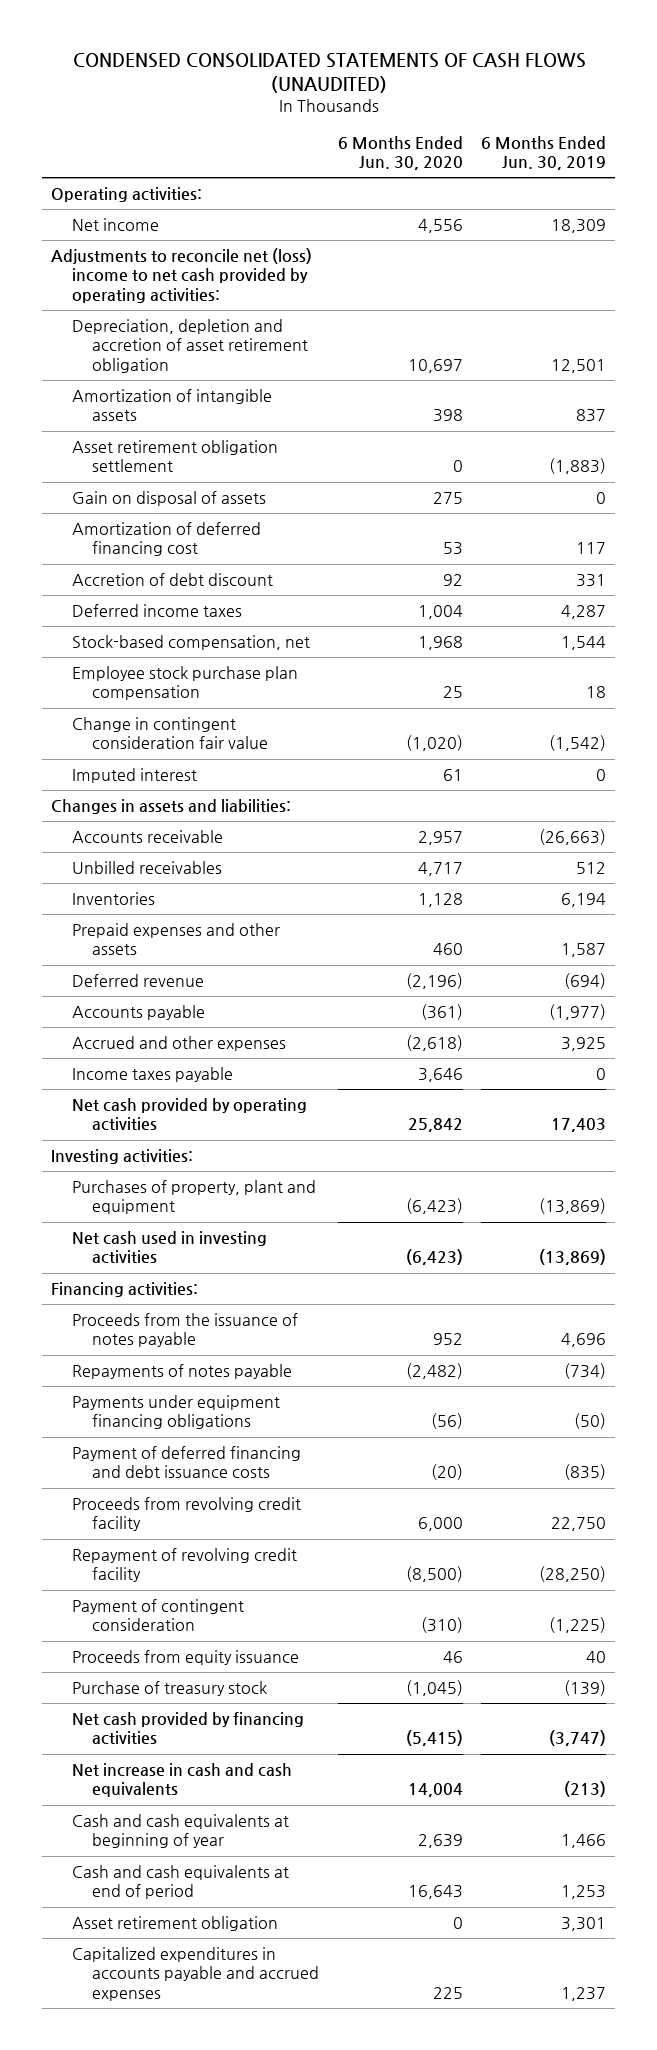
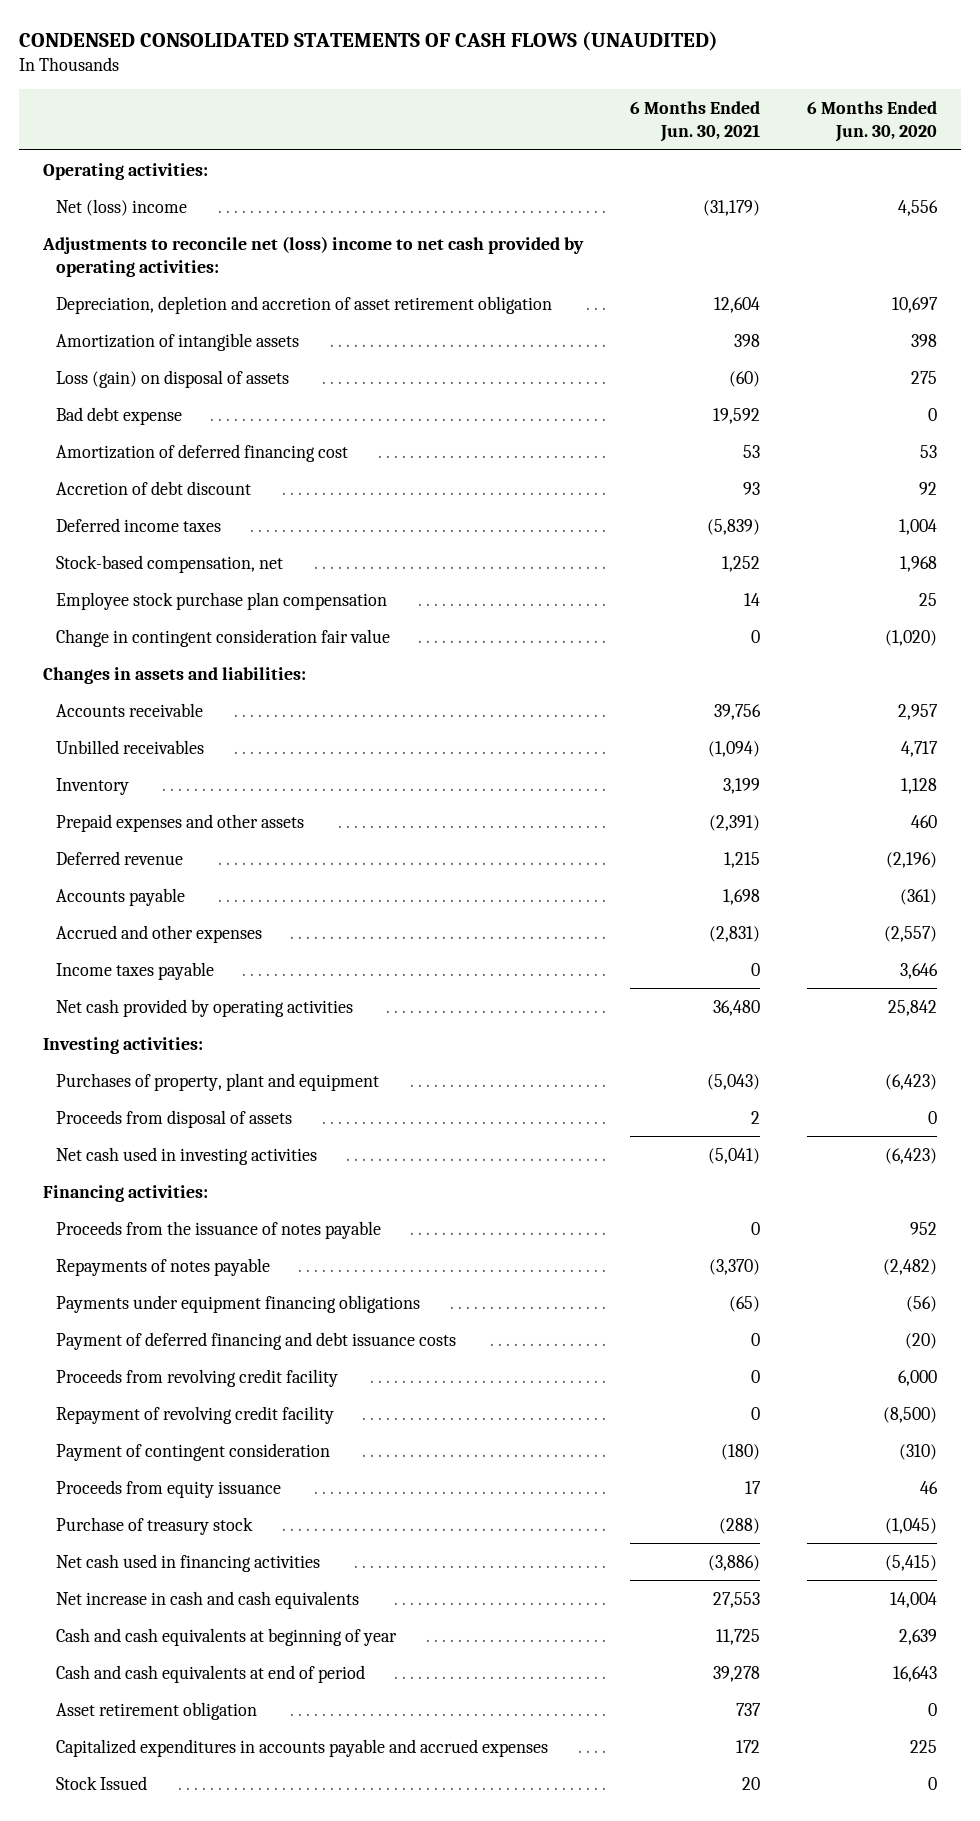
- | 6 Months Ended Jun. 30, 2020 | 6 Months Ended Jun. 30, 2019
+ | 6 Months Ended Jun. 30, 2021 | 6 Months Ended Jun. 30, 2020
- Net income | 4,556 | 18,309
+ Net (loss) income | (31,179) | 4,556
- Asset retirement obligation settlement | 0 | (1,883)
- Gain on disposal of assets | 275 | 0
+ Loss (gain) on disposal of assets | (60) | 275
+ Bad debt expense | 19,592 | 0
- Imputed interest | 61 | 0
- Inventories | 1,128 | 6,194
+ Inventory | 3,199 | 1,128
- Accrued and other expenses | (2,618) | 3,925
+ Accrued and other expenses | (2,831) | (2,557)
+ Proceeds from disposal of assets | 2 | 0
- Net cash provided by financing activities | (5,415) | (3,747)
+ Net cash used in financing activities | (3,886) | (5,415)
+ Stock Issued | 20 | 0

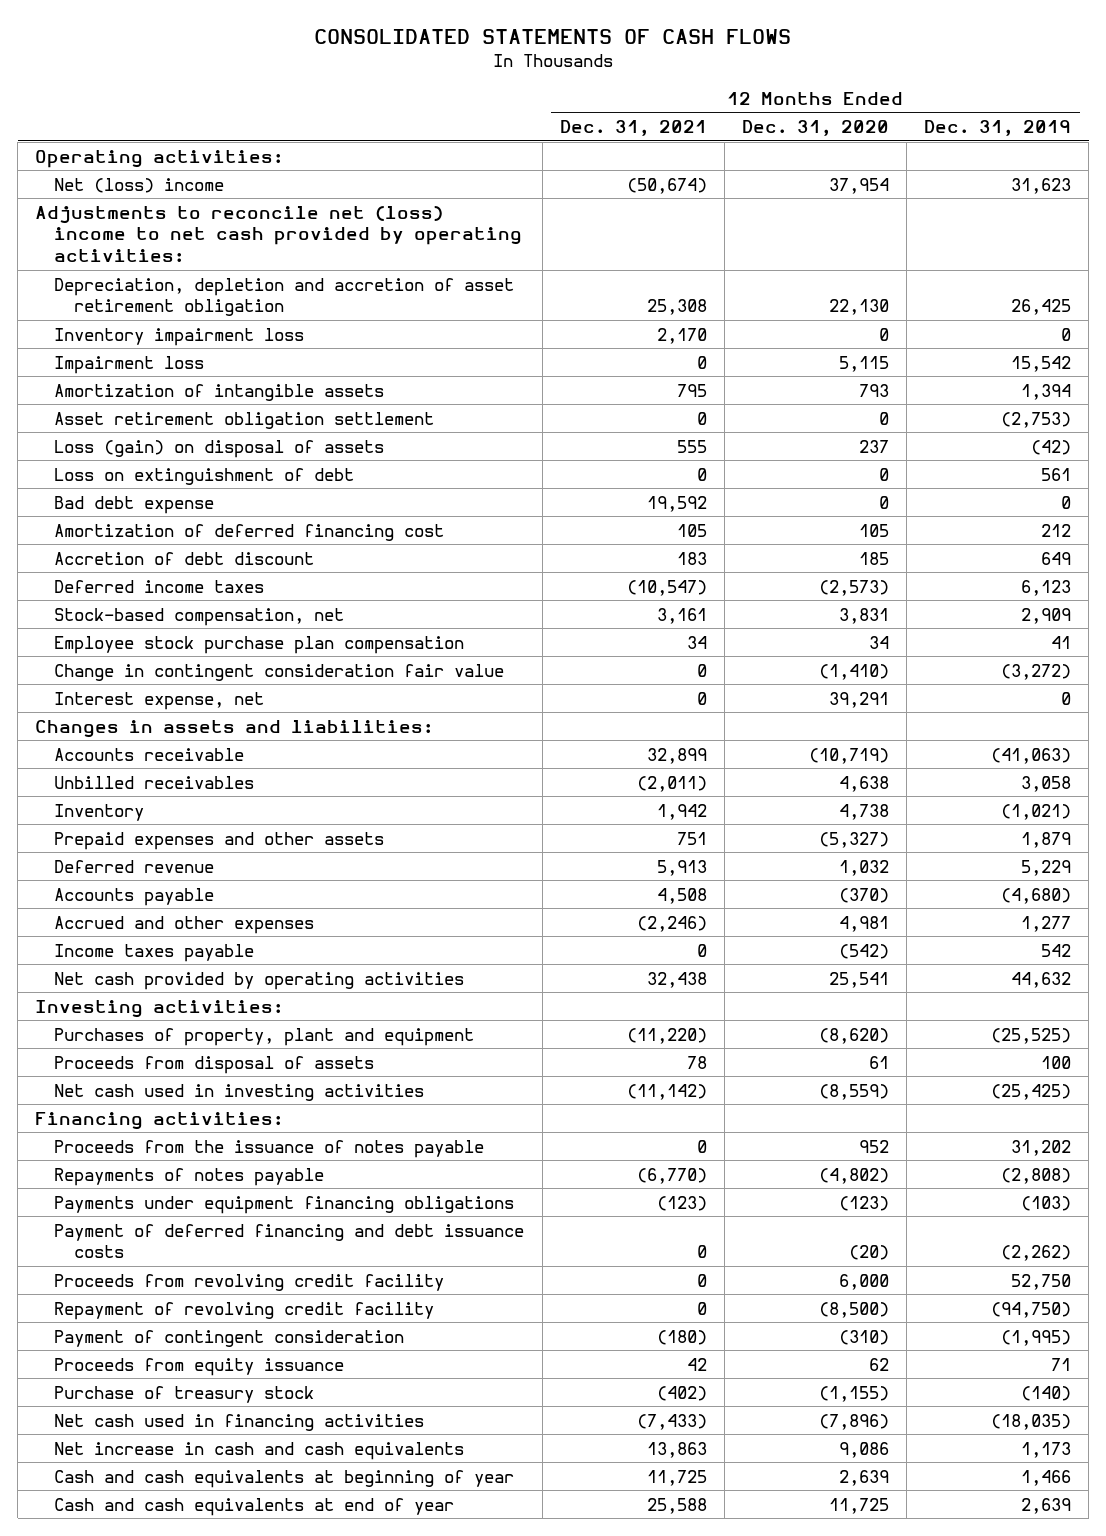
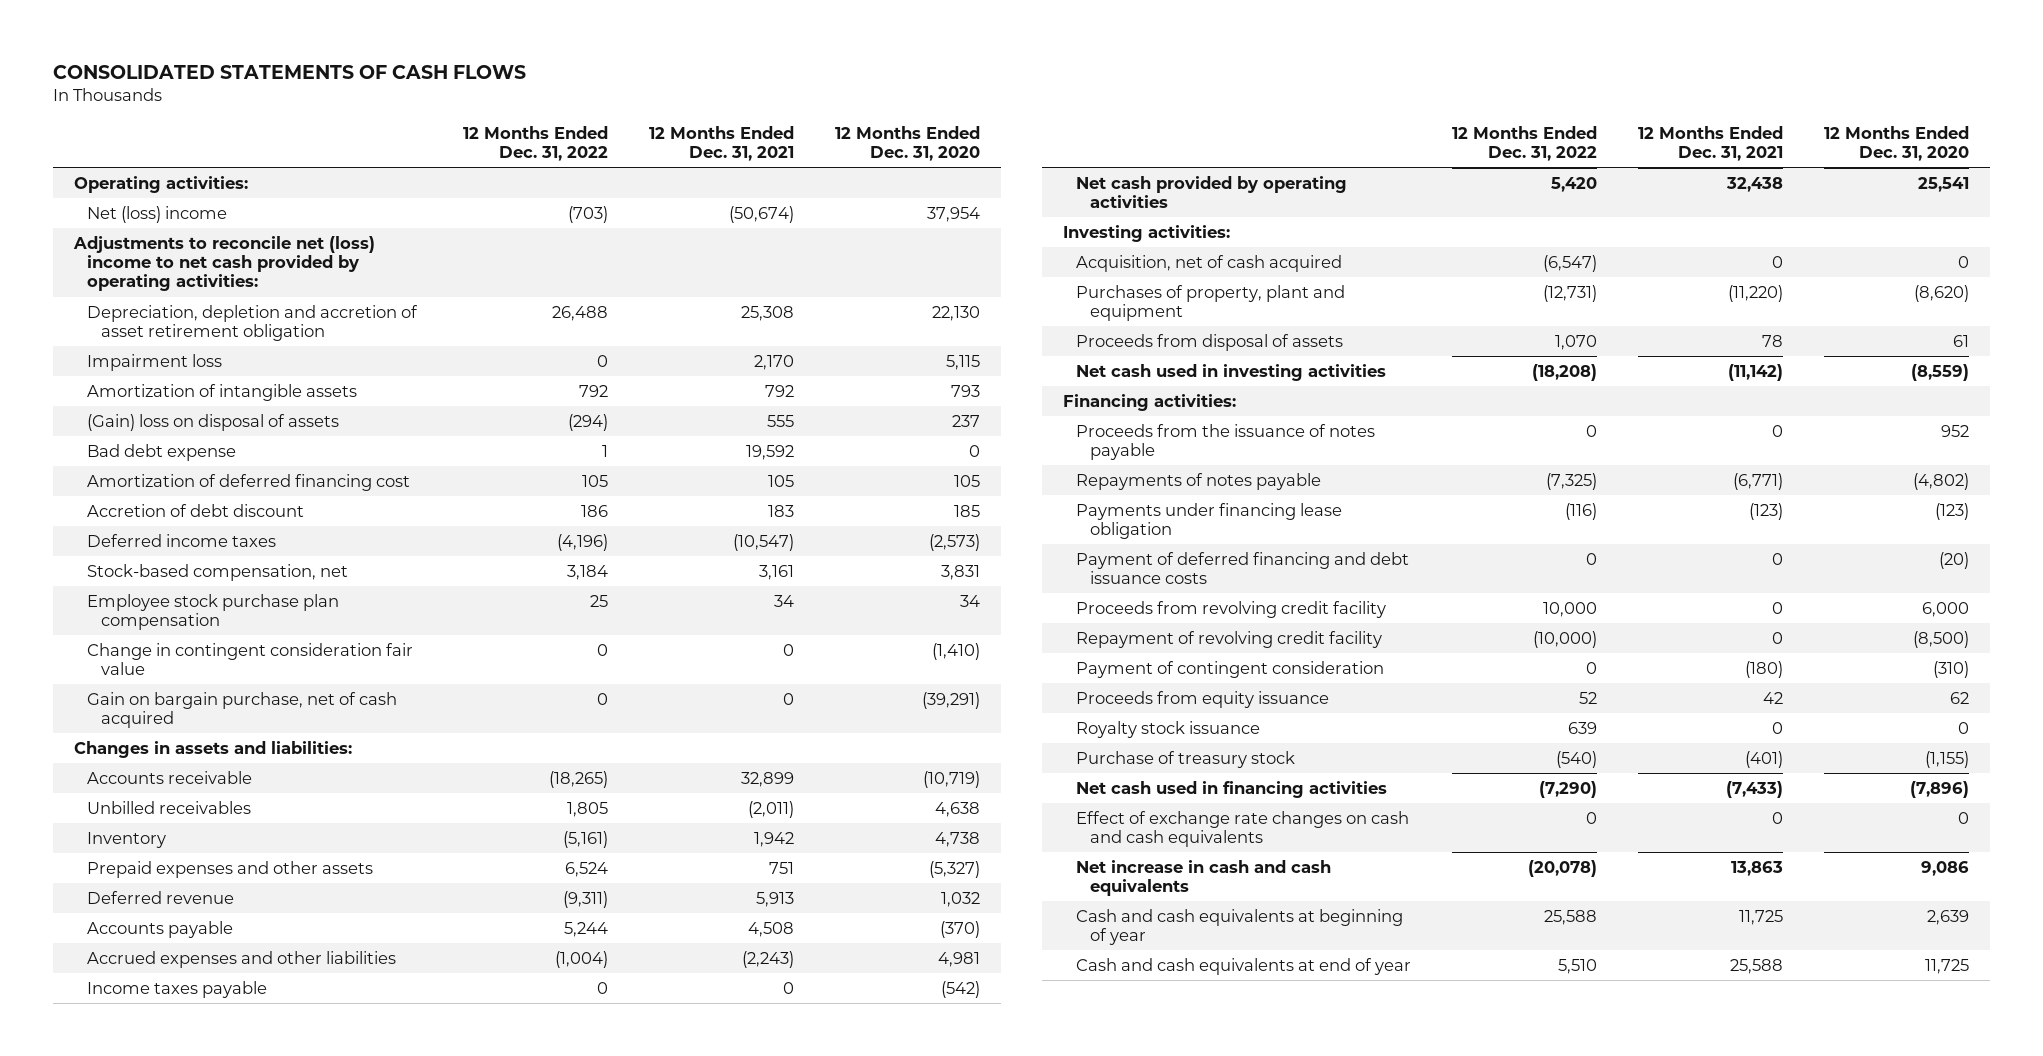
- | 12 Months Ended Dec. 31, 2021 | 12 Months Ended Dec. 31, 2020 | 12 Months Ended Dec. 31, 2019
+ | 12 Months Ended Dec. 31, 2022 | 12 Months Ended Dec. 31, 2021 | 12 Months Ended Dec. 31, 2020
- Inventory impairment loss | 2,170 | 0 | 0
- Impairment loss | 0 | 5,115 | 15,542
- Amortization of intangible assets | 795 | 793 | 1,394
- Asset retirement obligation settlement | 0 | 0 | (2,753)
- Loss (gain) on disposal of assets | 555 | 237 | (42)
- Loss on extinguishment of debt | 0 | 0 | 561
+ Impairment loss | 0 | 2,170 | 5,115
+ Amortization of intangible assets | 792 | 792 | 793
+ (Gain) loss on disposal of assets | (294) | 555 | 237
- Interest expense, net | 0 | 39,291 | 0
+ Gain on bargain purchase, net of cash acquired | 0 | 0 | (39,291)
- Accrued and other expenses | (2,246) | 4,981 | 1,277
+ Accrued expenses and other liabilities | (1,004) | (2,243) | 4,981
+ Acquisition, net of cash acquired | (6,547) | 0 | 0
- Repayments of notes payable | (6,770) | (4,802) | (2,808)
- Payments under equipment financing obligations | (123) | (123) | (103)
+ Repayments of notes payable | (7,325) | (6,771) | (4,802)
+ Payments under financing lease obligation | (116) | (123) | (123)
- Purchase of treasury stock | (402) | (1,155) | (140)
+ Royalty stock issuance | 639 | 0 | 0
+ Purchase of treasury stock | (540) | (401) | (1,155)
+ Effect of exchange rate changes on cash and cash equivalents | 0 | 0 | 0

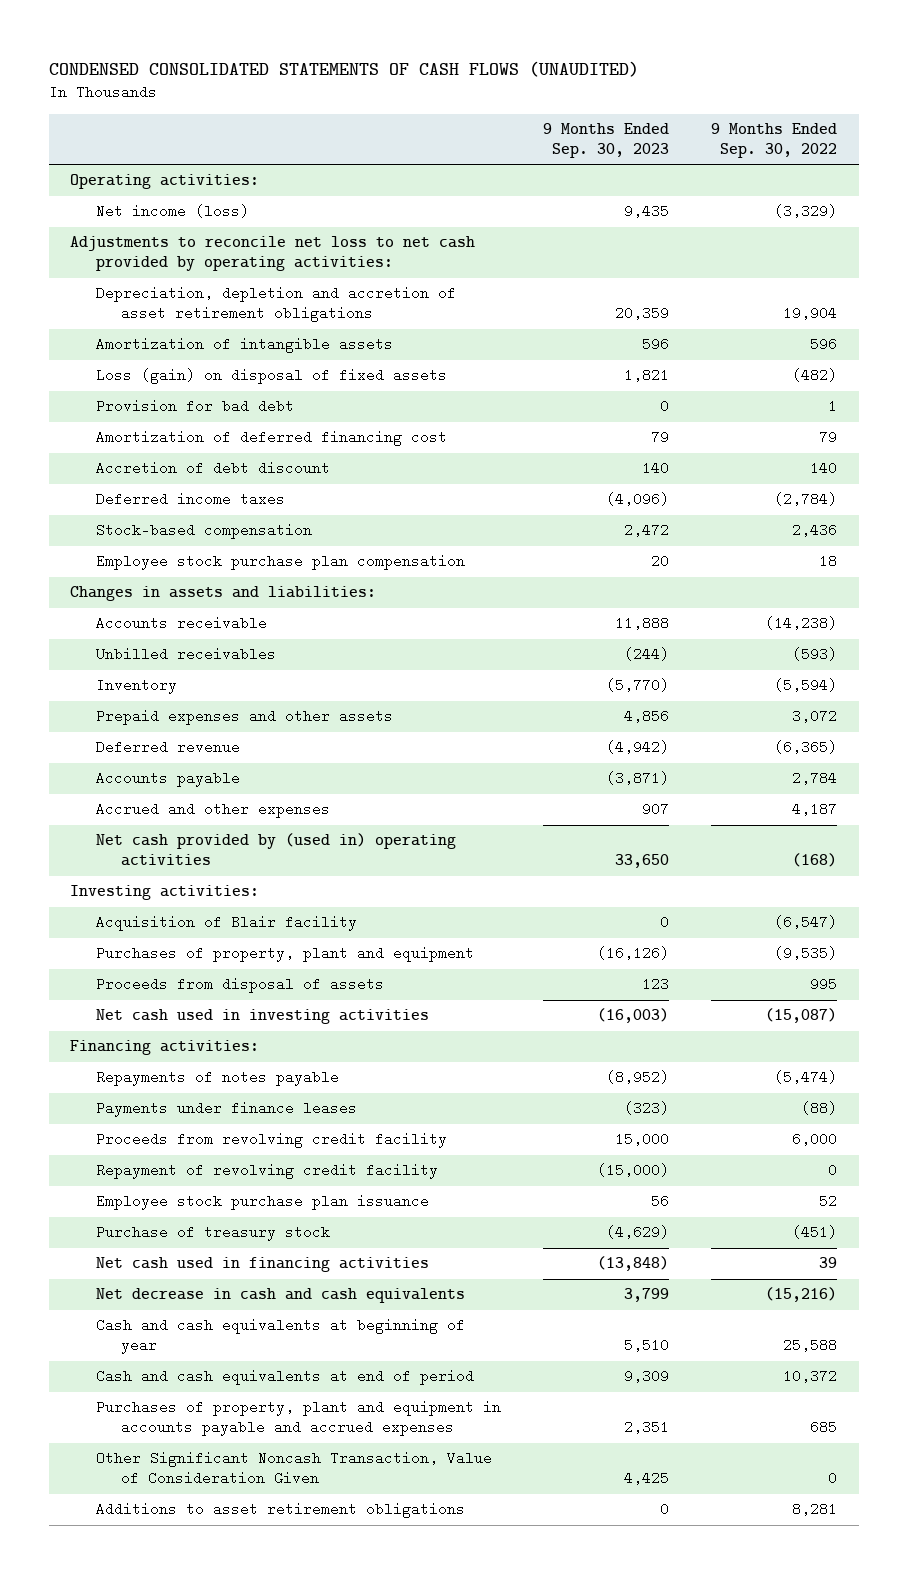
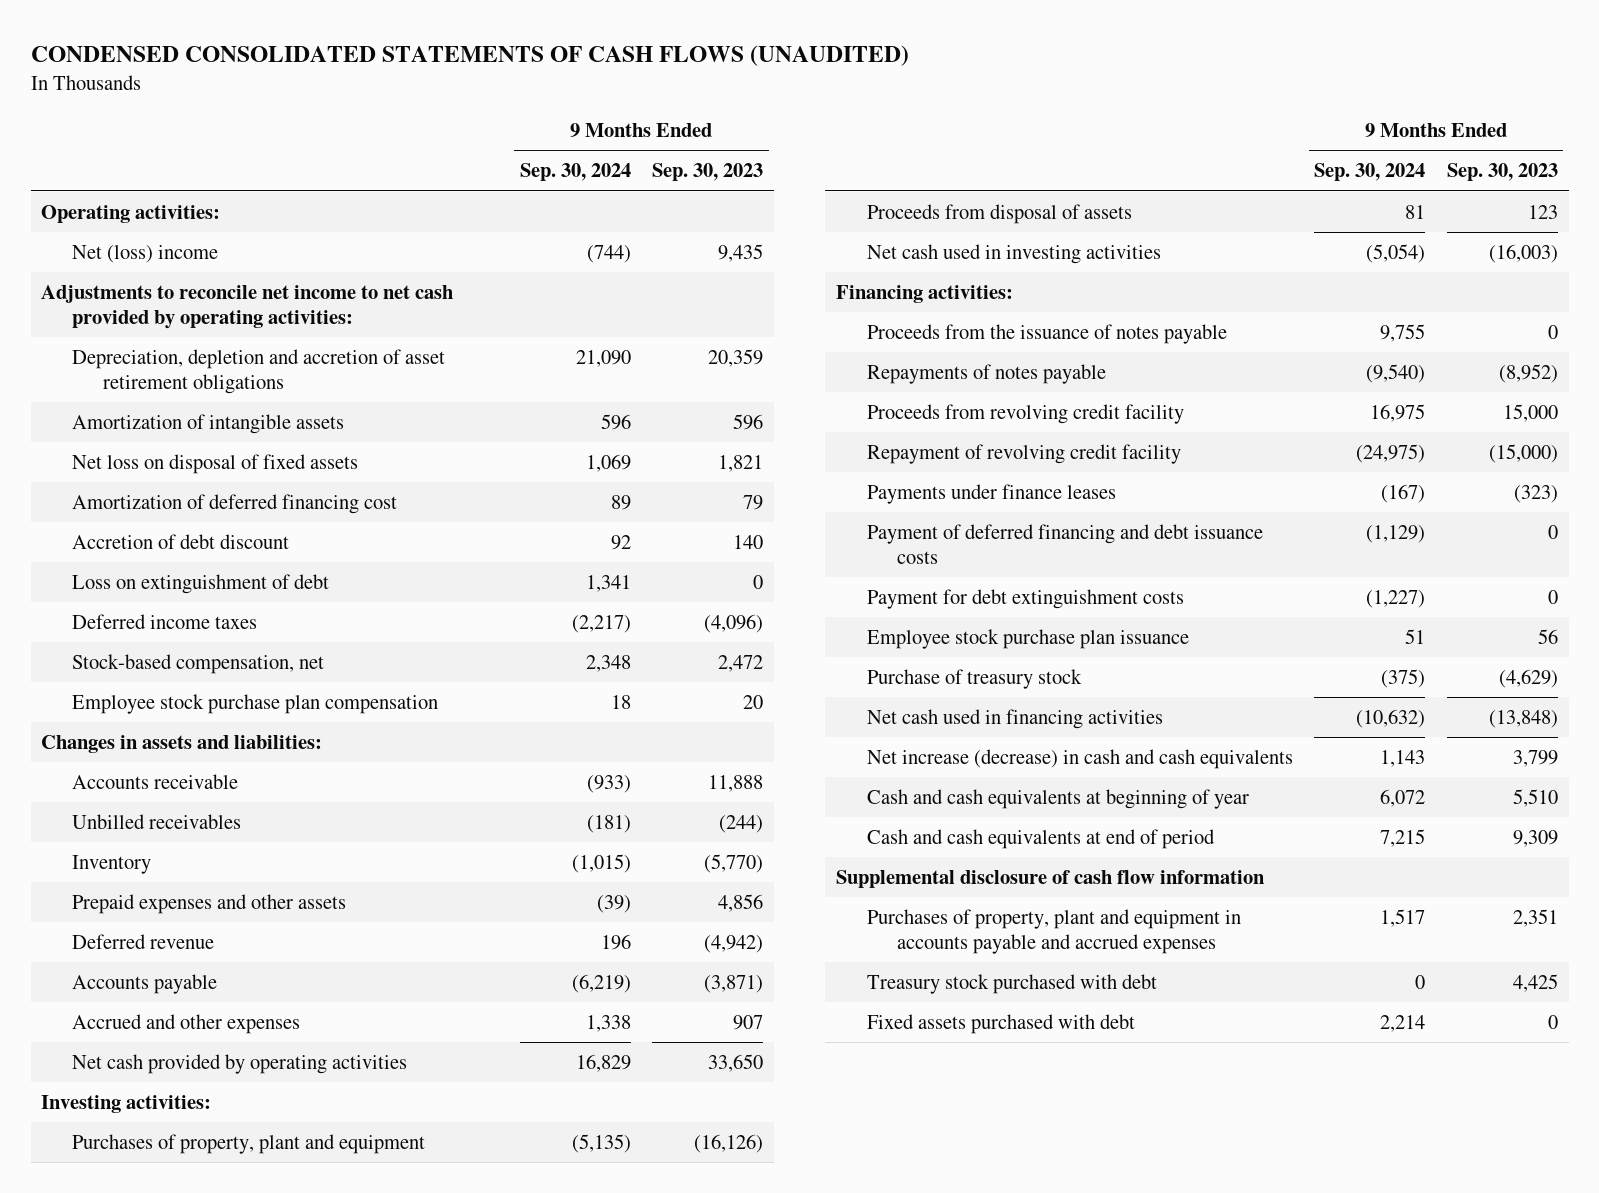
- | 9 Months Ended Sep. 30, 2023 | 9 Months Ended Sep. 30, 2022
+ | 9 Months Ended Sep. 30, 2024 | 9 Months Ended Sep. 30, 2023
- Net income (loss) | 9,435 | (3,329)
- Adjustments to reconcile net loss to net cash provided by operating activities:
+ Net (loss) income | (744) | 9,435
+ Adjustments to reconcile net income to net cash provided by operating activities:
- Loss (gain) on disposal of fixed assets | 1,821 | (482)
- Provision for bad debt | 0 | 1
+ Net loss on disposal of fixed assets | 1,069 | 1,821
+ Loss on extinguishment of debt | 1,341 | 0
- Stock-based compensation | 2,472 | 2,436
+ Stock-based compensation, net | 2,348 | 2,472
- Net cash provided by (used in) operating activities | 33,650 | (168)
+ Net cash provided by operating activities | 16,829 | 33,650
- Acquisition of Blair facility | 0 | (6,547)
+ Proceeds from the issuance of notes payable | 9,755 | 0
moved down: Payments under finance leases | (167) | (323)
+ Payment of deferred financing and debt issuance costs | (1,129) | 0
+ Payment for debt extinguishment costs | (1,227) | 0
- Net decrease in cash and cash equivalents | 3,799 | (15,216)
+ Net increase (decrease) in cash and cash equivalents | 1,143 | 3,799
+ Supplemental disclosure of cash flow information
- Other Significant Noncash Transaction, Value of Consideration Given | 4,425 | 0
- Additions to asset retirement obligations | 0 | 8,281
+ Treasury stock purchased with debt | 0 | 4,425
+ Fixed assets purchased with debt | 2,214 | 0

